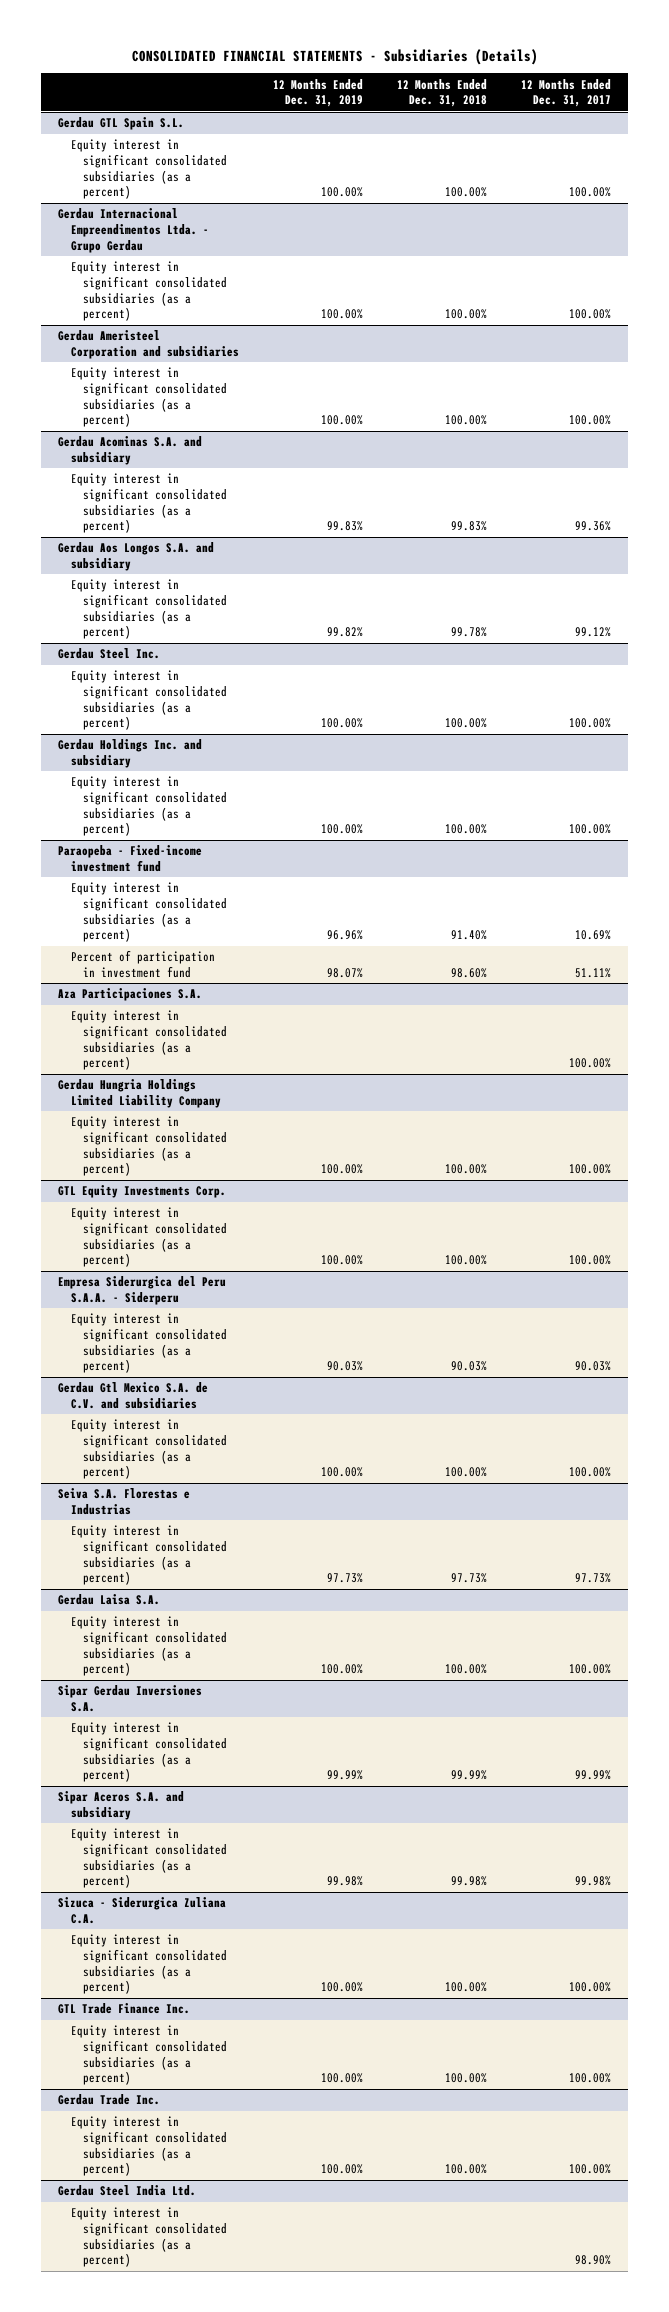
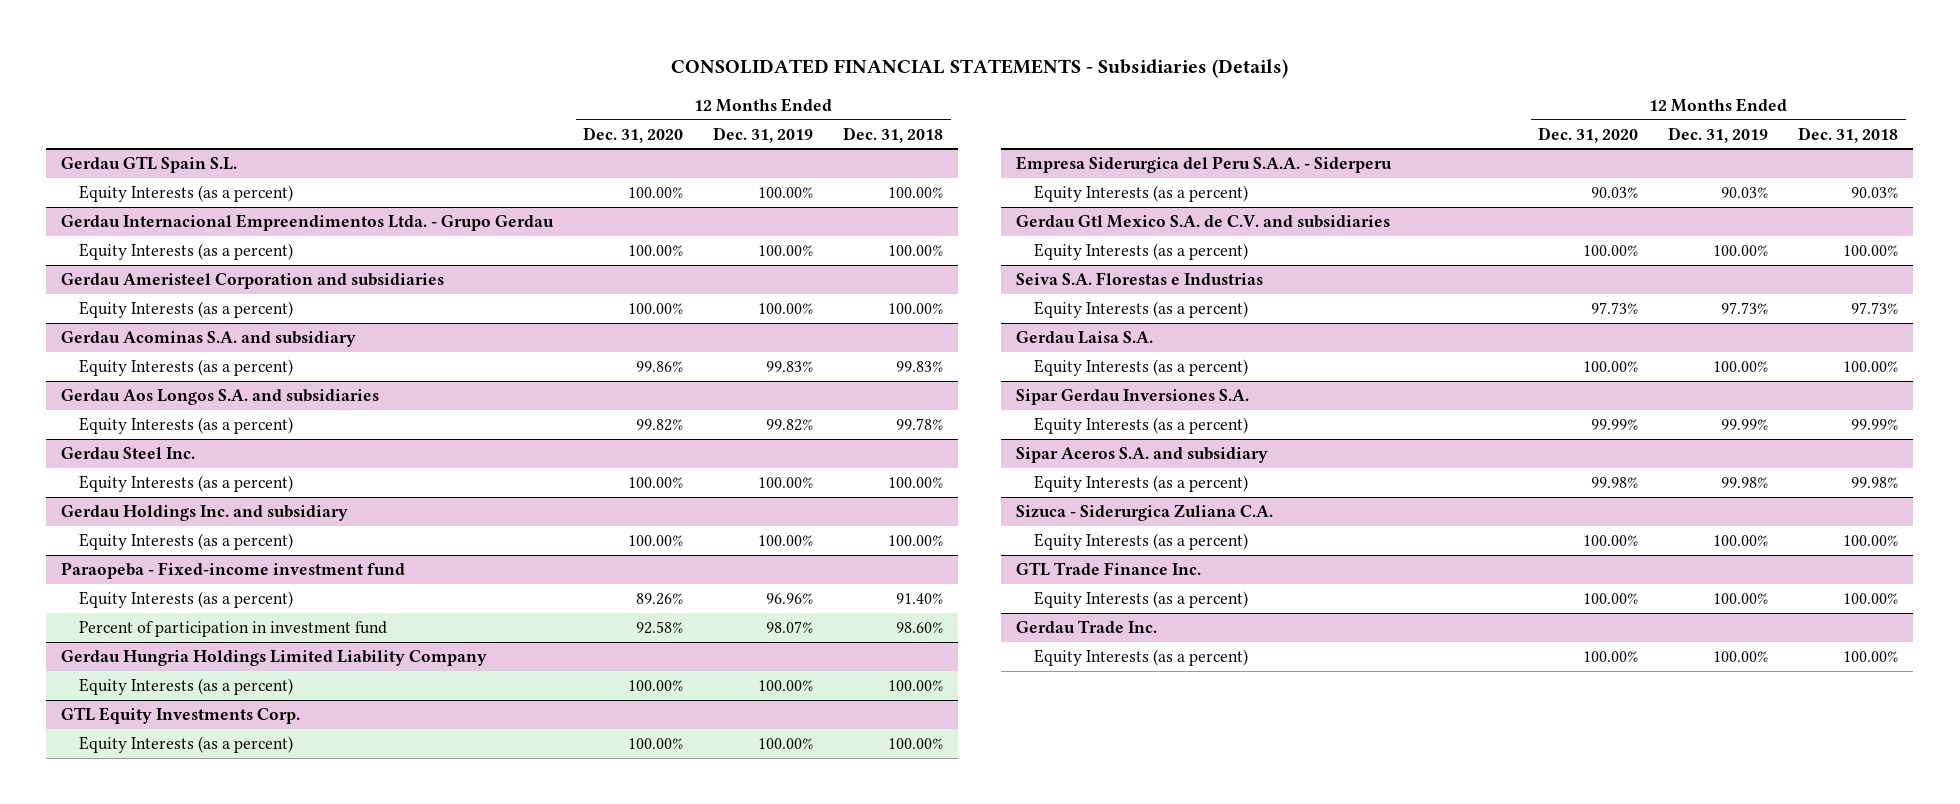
- | 12 Months Ended Dec. 31, 2019 | 12 Months Ended Dec. 31, 2018 | 12 Months Ended Dec. 31, 2017
+ | 12 Months Ended Dec. 31, 2020 | 12 Months Ended Dec. 31, 2019 | 12 Months Ended Dec. 31, 2018
@ Gerdau GTL Spain S.L.
- Equity interest in significant consolidated subsidiaries (as a percent) | 100.00% | 100.00% | 100.00%
+ Equity Interests (as a percent) | 100.00% | 100.00% | 100.00%
@ Gerdau Internacional Empreendimentos Ltda. - Grupo Gerdau
- Equity interest in significant consolidated subsidiaries (as a percent) | 100.00% | 100.00% | 100.00%
+ Equity Interests (as a percent) | 100.00% | 100.00% | 100.00%
@ Gerdau Ameristeel Corporation and subsidiaries
- Equity interest in significant consolidated subsidiaries (as a percent) | 100.00% | 100.00% | 100.00%
+ Equity Interests (as a percent) | 100.00% | 100.00% | 100.00%
@ Gerdau Acominas S.A. and subsidiary
- Equity interest in significant consolidated subsidiaries (as a percent) | 99.83% | 99.83% | 99.36%
- Gerdau Aos Longos S.A. and subsidiary
- Equity interest in significant consolidated subsidiaries (as a percent) | 99.82% | 99.78% | 99.12%
@ Gerdau Acominas S.A. and subsidiary
+ Equity Interests (as a percent) | 99.86% | 99.83% | 99.83%
+ Gerdau Aos Longos S.A. and subsidiaries
+ Equity Interests (as a percent) | 99.82% | 99.82% | 99.78%
@ Gerdau Steel Inc.
- Equity interest in significant consolidated subsidiaries (as a percent) | 100.00% | 100.00% | 100.00%
+ Equity Interests (as a percent) | 100.00% | 100.00% | 100.00%
@ Gerdau Holdings Inc. and subsidiary
- Equity interest in significant consolidated subsidiaries (as a percent) | 100.00% | 100.00% | 100.00%
+ Equity Interests (as a percent) | 100.00% | 100.00% | 100.00%
@ Paraopeba - Fixed-income investment fund
- Equity interest in significant consolidated subsidiaries (as a percent) | 96.96% | 91.40% | 10.69%
+ Equity Interests (as a percent) | 89.26% | 96.96% | 91.40%
- Aza Participaciones S.A.
- Equity interest in significant consolidated subsidiaries (as a percent) | | | 100.00%
@ Gerdau Hungria Holdings Limited Liability Company
- Equity interest in significant consolidated subsidiaries (as a percent) | 100.00% | 100.00% | 100.00%
+ Equity Interests (as a percent) | 100.00% | 100.00% | 100.00%
@ GTL Equity Investments Corp.
- Equity interest in significant consolidated subsidiaries (as a percent) | 100.00% | 100.00% | 100.00%
+ Equity Interests (as a percent) | 100.00% | 100.00% | 100.00%
@ Empresa Siderurgica del Peru S.A.A. - Siderperu
- Equity interest in significant consolidated subsidiaries (as a percent) | 90.03% | 90.03% | 90.03%
+ Equity Interests (as a percent) | 90.03% | 90.03% | 90.03%
@ Gerdau Gtl Mexico S.A. de C.V. and subsidiaries
- Equity interest in significant consolidated subsidiaries (as a percent) | 100.00% | 100.00% | 100.00%
+ Equity Interests (as a percent) | 100.00% | 100.00% | 100.00%
@ Seiva S.A. Florestas e Industrias
- Equity interest in significant consolidated subsidiaries (as a percent) | 97.73% | 97.73% | 97.73%
+ Equity Interests (as a percent) | 97.73% | 97.73% | 97.73%
@ Gerdau Laisa S.A.
- Equity interest in significant consolidated subsidiaries (as a percent) | 100.00% | 100.00% | 100.00%
+ Equity Interests (as a percent) | 100.00% | 100.00% | 100.00%
@ Sipar Gerdau Inversiones S.A.
- Equity interest in significant consolidated subsidiaries (as a percent) | 99.99% | 99.99% | 99.99%
+ Equity Interests (as a percent) | 99.99% | 99.99% | 99.99%
@ Sipar Aceros S.A. and subsidiary
- Equity interest in significant consolidated subsidiaries (as a percent) | 99.98% | 99.98% | 99.98%
+ Equity Interests (as a percent) | 99.98% | 99.98% | 99.98%
@ Sizuca - Siderurgica Zuliana C.A.
- Equity interest in significant consolidated subsidiaries (as a percent) | 100.00% | 100.00% | 100.00%
+ Equity Interests (as a percent) | 100.00% | 100.00% | 100.00%
@ GTL Trade Finance Inc.
- Equity interest in significant consolidated subsidiaries (as a percent) | 100.00% | 100.00% | 100.00%
+ Equity Interests (as a percent) | 100.00% | 100.00% | 100.00%
@ Gerdau Trade Inc.
- Equity interest in significant consolidated subsidiaries (as a percent) | 100.00% | 100.00% | 100.00%
- Gerdau Steel India Ltd.
- Equity interest in significant consolidated subsidiaries (as a percent) | | | 98.90%
@ Gerdau Trade Inc.
+ Equity Interests (as a percent) | 100.00% | 100.00% | 100.00%

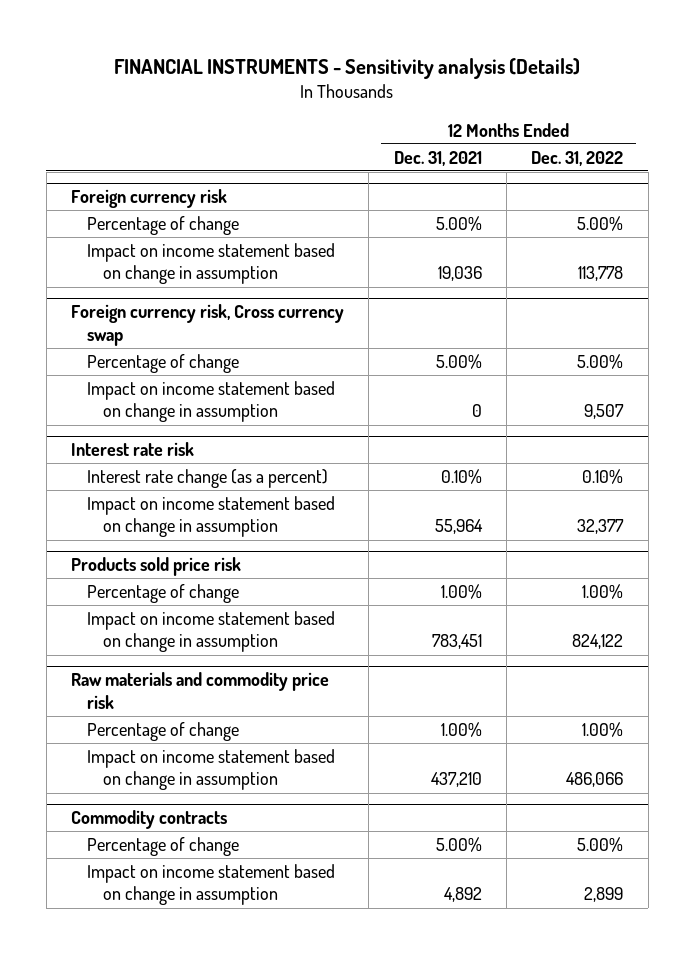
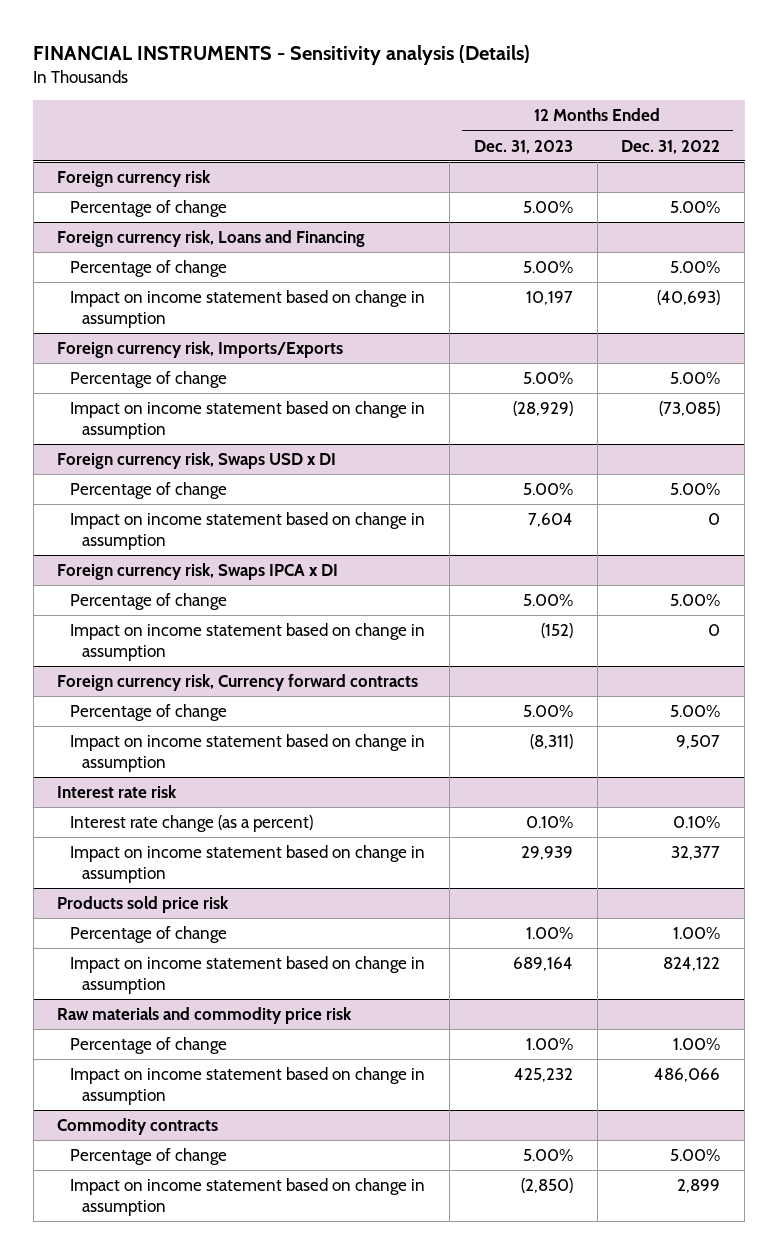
- | 12 Months Ended Dec. 31, 2021 | 12 Months Ended Dec. 31, 2022
+ | 12 Months Ended Dec. 31, 2023 | 12 Months Ended Dec. 31, 2022
@ Foreign currency risk
- Impact on income statement based on change in assumption | 19,036 | 113,778
- Foreign currency risk, Cross currency swap
+ Foreign currency risk, Loans and Financing
+ Impact on income statement based on change in assumption | 10,197 | (40,693)
+ Foreign currency risk, Imports/Exports
+ Percentage of change | 5.00% | 5.00%
+ Impact on income statement based on change in assumption | (28,929) | (73,085)
+ Foreign currency risk, Swaps USD x DI
+ Percentage of change | 5.00% | 5.00%
+ Impact on income statement based on change in assumption | 7,604 | 0
+ Foreign currency risk, Swaps IPCA x DI
+ Percentage of change | 5.00% | 5.00%
+ Impact on income statement based on change in assumption | (152) | 0
+ Foreign currency risk, Currency forward contracts
+ Percentage of change | 5.00% | 5.00%

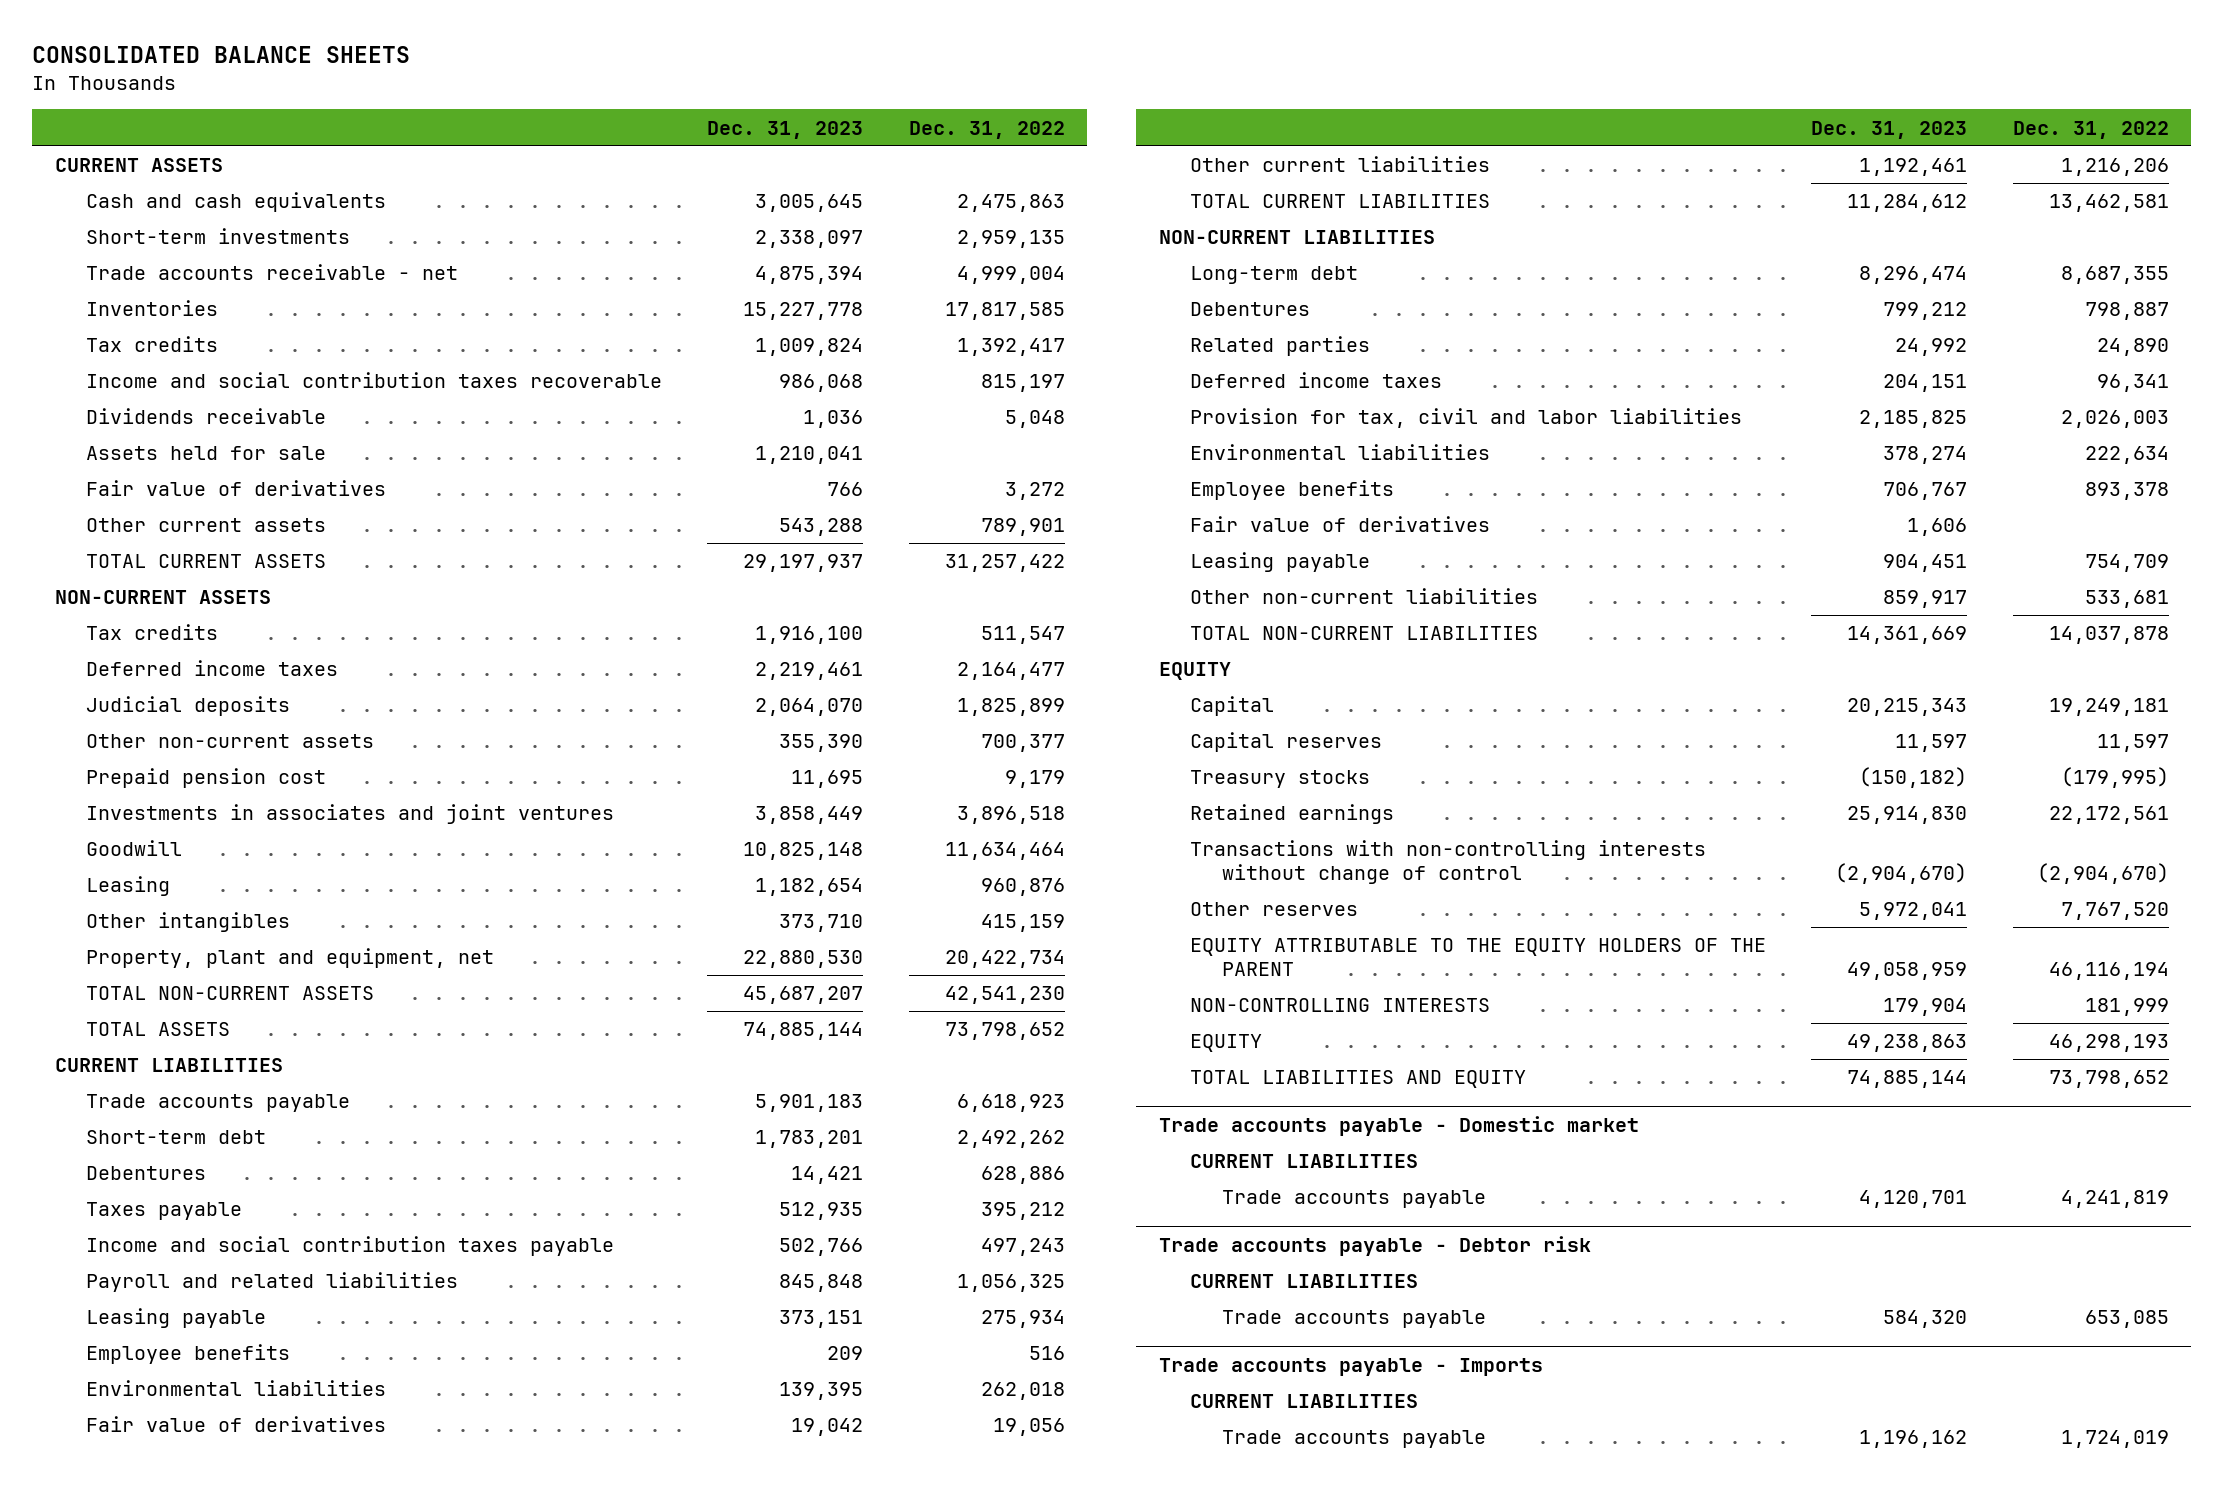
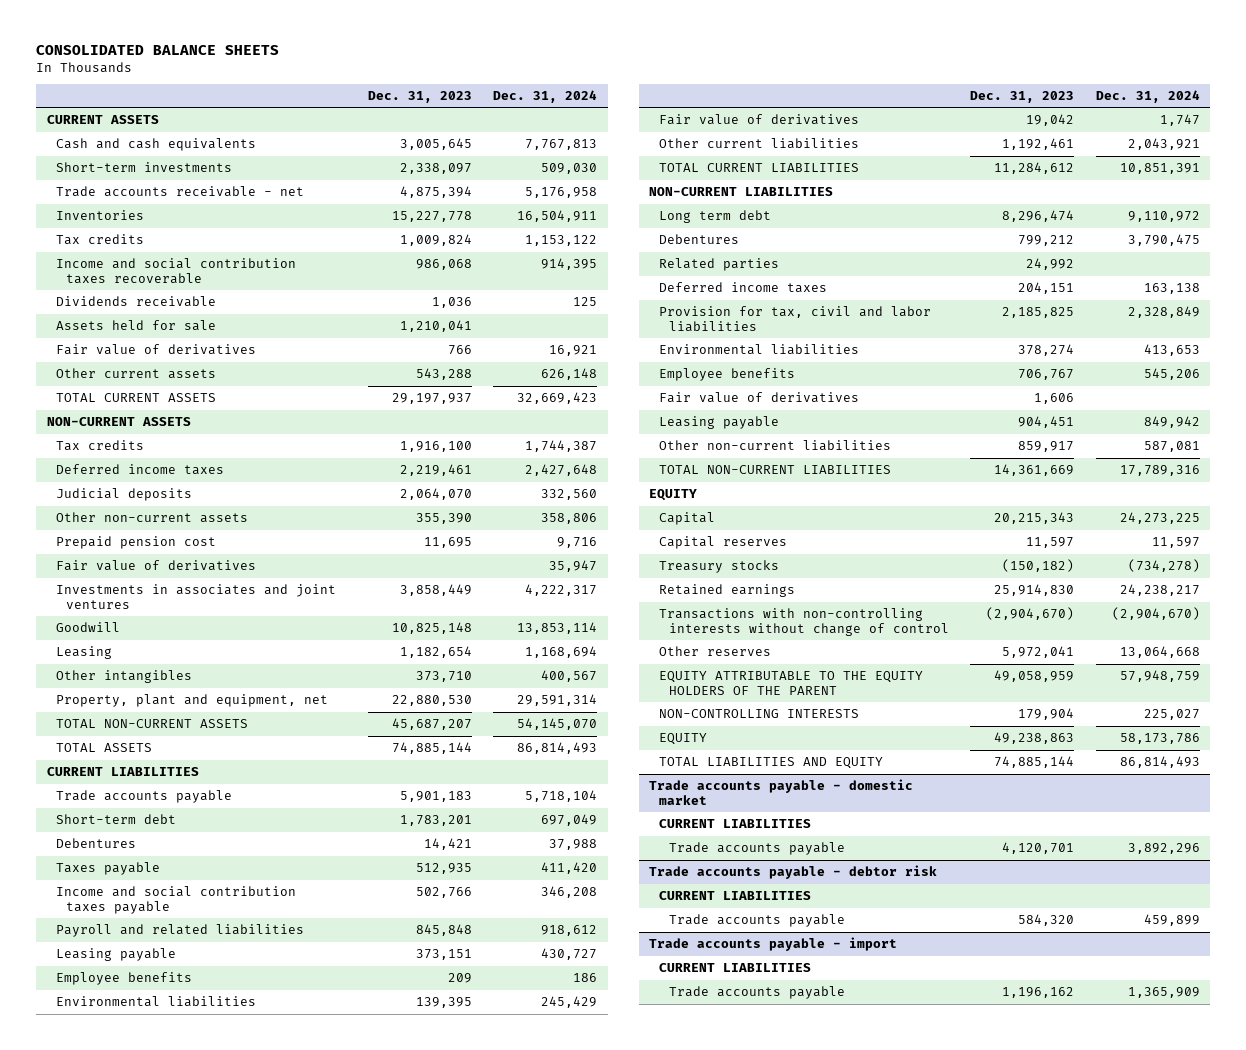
- | Dec. 31, 2023 | Dec. 31, 2022
+ | Dec. 31, 2023 | Dec. 31, 2024
+ Fair value of derivatives | | 35,947
- Long-term debt | 8,296,474 | 8,687,355
+ Long term debt | 8,296,474 | 9,110,972
- Trade accounts payable - Domestic market
+ Trade accounts payable - domestic market
- Trade accounts payable - Debtor risk
+ Trade accounts payable - debtor risk
- Trade accounts payable - Imports
+ Trade accounts payable - import

